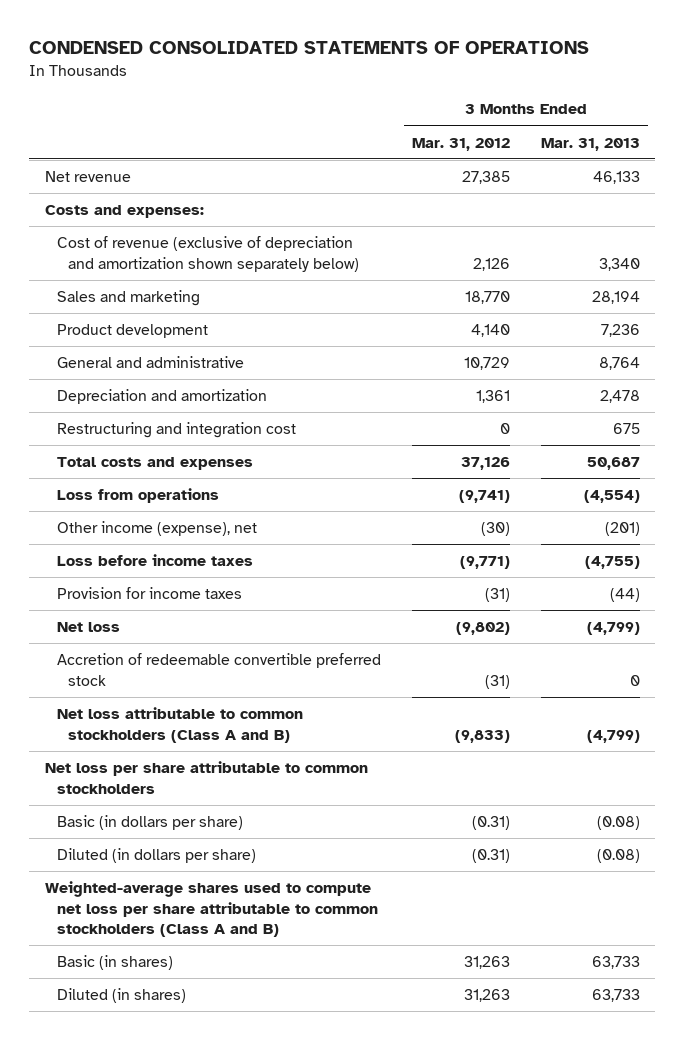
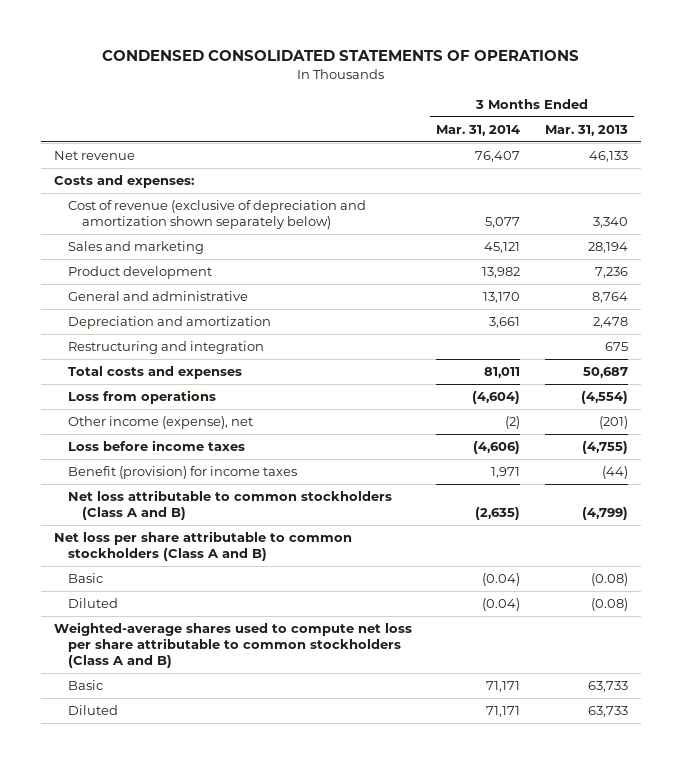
- | 3 Months Ended Mar. 31, 2012 | 3 Months Ended Mar. 31, 2013
+ | 3 Months Ended Mar. 31, 2014 | 3 Months Ended Mar. 31, 2013
- Restructuring and integration cost | 0 | 675
+ Restructuring and integration | | 675
- Provision for income taxes | (31) | (44)
- Net loss | (9,802) | (4,799)
- Accretion of redeemable convertible preferred stock | (31) | 0
+ Benefit (provision) for income taxes | 1,971 | (44)
- Net loss per share attributable to common stockholders
- Basic (in dollars per share) | (0.31) | (0.08)
- Diluted (in dollars per share) | (0.31) | (0.08)
+ Net loss per share attributable to common stockholders (Class A and B)
+ Basic | (0.04) | (0.08)
+ Diluted | (0.04) | (0.08)
- Basic (in shares) | 31,263 | 63,733
- Diluted (in shares) | 31,263 | 63,733
+ Basic | 71,171 | 63,733
+ Diluted | 71,171 | 63,733

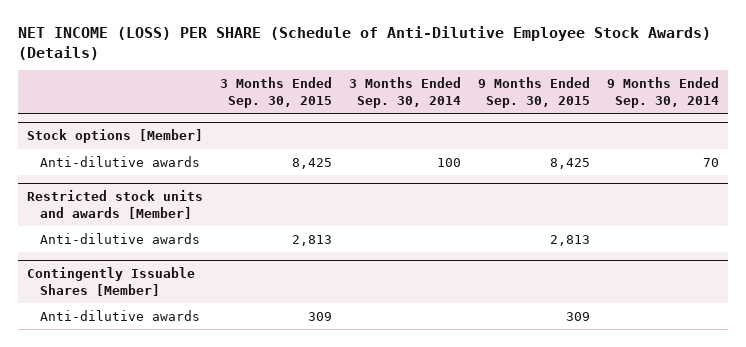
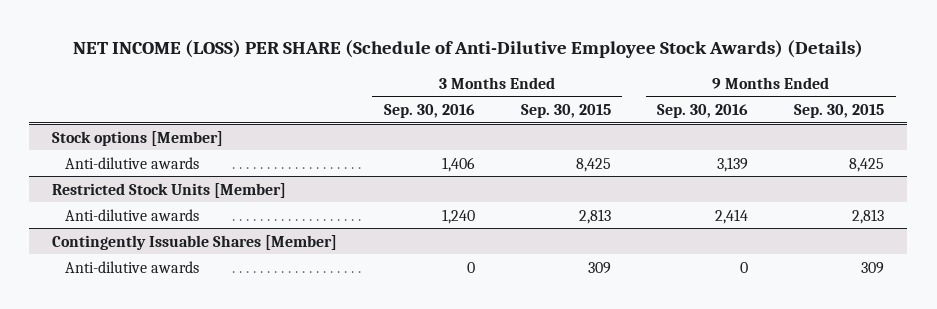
- | 3 Months Ended Sep. 30, 2015 | 3 Months Ended Sep. 30, 2014 | 9 Months Ended Sep. 30, 2015 | 9 Months Ended Sep. 30, 2014
+ | 3 Months Ended Sep. 30, 2016 | 3 Months Ended Sep. 30, 2015 | 9 Months Ended Sep. 30, 2016 | 9 Months Ended Sep. 30, 2015
- Restricted stock units and awards [Member]
+ Restricted Stock Units [Member]

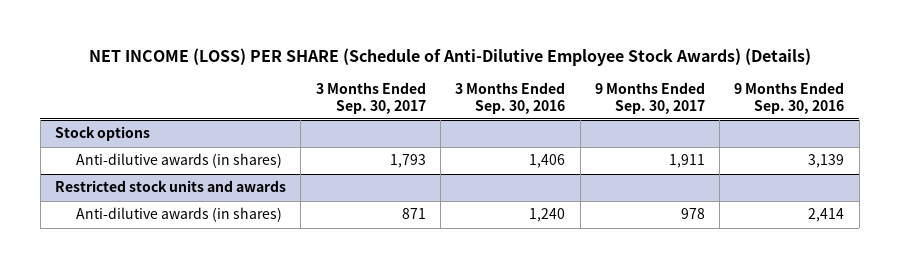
- | 3 Months Ended Sep. 30, 2016 | 3 Months Ended Sep. 30, 2015 | 9 Months Ended Sep. 30, 2016 | 9 Months Ended Sep. 30, 2015
+ | 3 Months Ended Sep. 30, 2017 | 3 Months Ended Sep. 30, 2016 | 9 Months Ended Sep. 30, 2017 | 9 Months Ended Sep. 30, 2016
- Stock options [Member]
- Anti-dilutive awards | 1,406 | 8,425 | 3,139 | 8,425
- Restricted Stock Units [Member]
- Anti-dilutive awards | 1,240 | 2,813 | 2,414 | 2,813
- Contingently Issuable Shares [Member]
- Anti-dilutive awards | 0 | 309 | 0 | 309
+ Stock options
+ Anti-dilutive awards (in shares) | 1,793 | 1,406 | 1,911 | 3,139
+ Restricted stock units and awards
+ Anti-dilutive awards (in shares) | 871 | 1,240 | 978 | 2,414

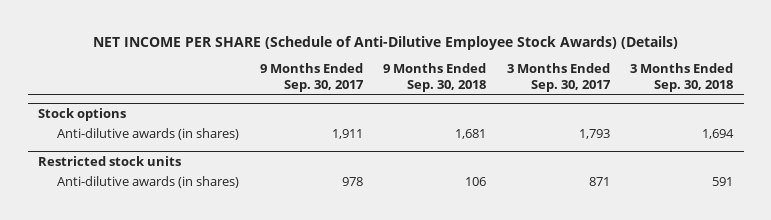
- NET INCOME (LOSS) PER SHARE (Schedule of Anti-Dilutive Employee Stock Awards) (Details)
+ NET INCOME PER SHARE (Schedule of Anti-Dilutive Employee Stock Awards) (Details)
- | 3 Months Ended Sep. 30, 2017 | 3 Months Ended Sep. 30, 2016 | 9 Months Ended Sep. 30, 2017 | 9 Months Ended Sep. 30, 2016
+ | 9 Months Ended Sep. 30, 2017 | 9 Months Ended Sep. 30, 2018 | 3 Months Ended Sep. 30, 2017 | 3 Months Ended Sep. 30, 2018
- Restricted stock units and awards
+ Restricted stock units

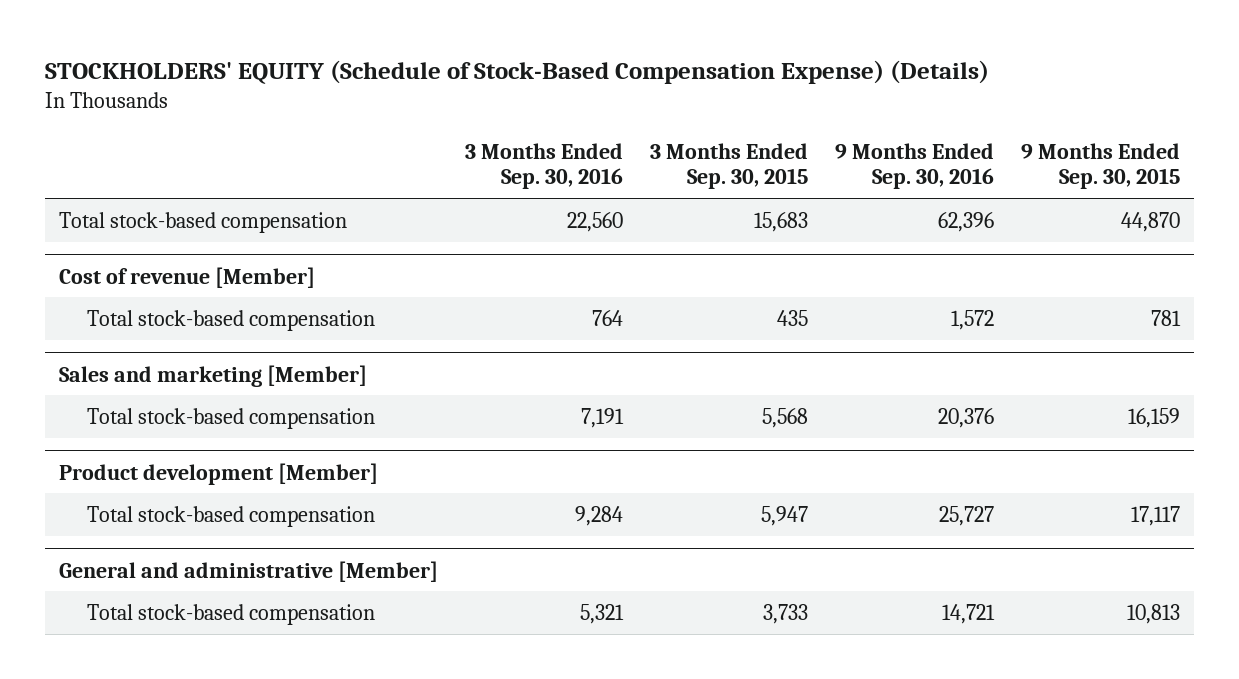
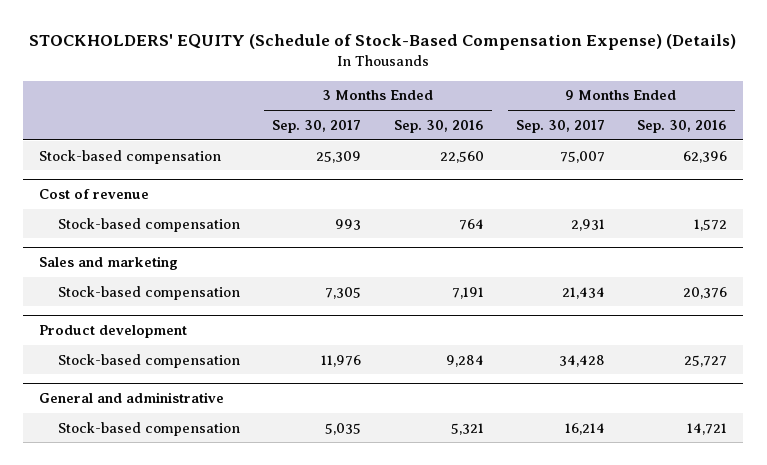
- | 3 Months Ended Sep. 30, 2016 | 3 Months Ended Sep. 30, 2015 | 9 Months Ended Sep. 30, 2016 | 9 Months Ended Sep. 30, 2015
+ | 3 Months Ended Sep. 30, 2017 | 3 Months Ended Sep. 30, 2016 | 9 Months Ended Sep. 30, 2017 | 9 Months Ended Sep. 30, 2016
- Total stock-based compensation | 22,560 | 15,683 | 62,396 | 44,870
- Cost of revenue [Member]
- Total stock-based compensation | 764 | 435 | 1,572 | 781
- Sales and marketing [Member]
- Total stock-based compensation | 7,191 | 5,568 | 20,376 | 16,159
- Product development [Member]
- Total stock-based compensation | 9,284 | 5,947 | 25,727 | 17,117
- General and administrative [Member]
- Total stock-based compensation | 5,321 | 3,733 | 14,721 | 10,813
+ Stock-based compensation | 25,309 | 22,560 | 75,007 | 62,396
+ Cost of revenue
+ Stock-based compensation | 993 | 764 | 2,931 | 1,572
+ Sales and marketing
+ Stock-based compensation | 7,305 | 7,191 | 21,434 | 20,376
+ Product development
+ Stock-based compensation | 11,976 | 9,284 | 34,428 | 25,727
+ General and administrative
+ Stock-based compensation | 5,035 | 5,321 | 16,214 | 14,721

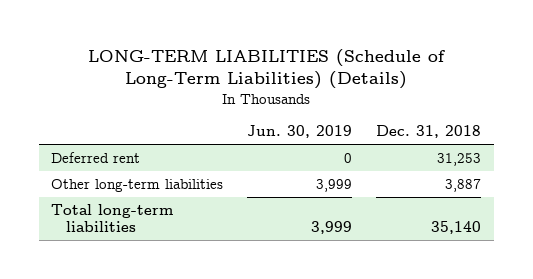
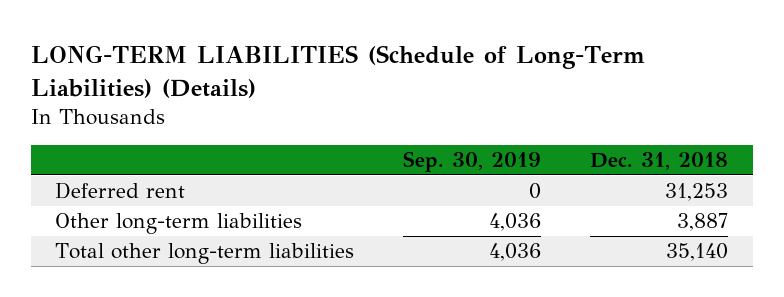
- | Jun. 30, 2019 | Dec. 31, 2018
+ | Sep. 30, 2019 | Dec. 31, 2018
- Total long-term liabilities | 3,999 | 35,140
+ Total other long-term liabilities | 4,036 | 35,140

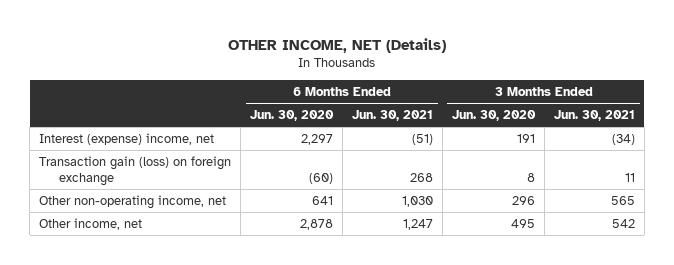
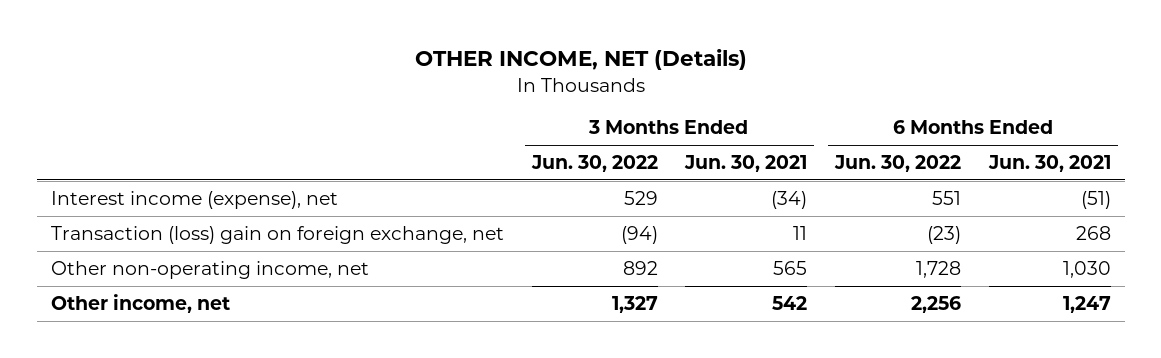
- | 6 Months Ended Jun. 30, 2020 | 6 Months Ended Jun. 30, 2021 | 3 Months Ended Jun. 30, 2020 | 3 Months Ended Jun. 30, 2021
+ | 3 Months Ended Jun. 30, 2022 | 3 Months Ended Jun. 30, 2021 | 6 Months Ended Jun. 30, 2022 | 6 Months Ended Jun. 30, 2021
- Interest (expense) income, net | 2,297 | (51) | 191 | (34)
- Transaction gain (loss) on foreign exchange | (60) | 268 | 8 | 11
+ Interest income (expense), net | 529 | (34) | 551 | (51)
+ Transaction (loss) gain on foreign exchange, net | (94) | 11 | (23) | 268

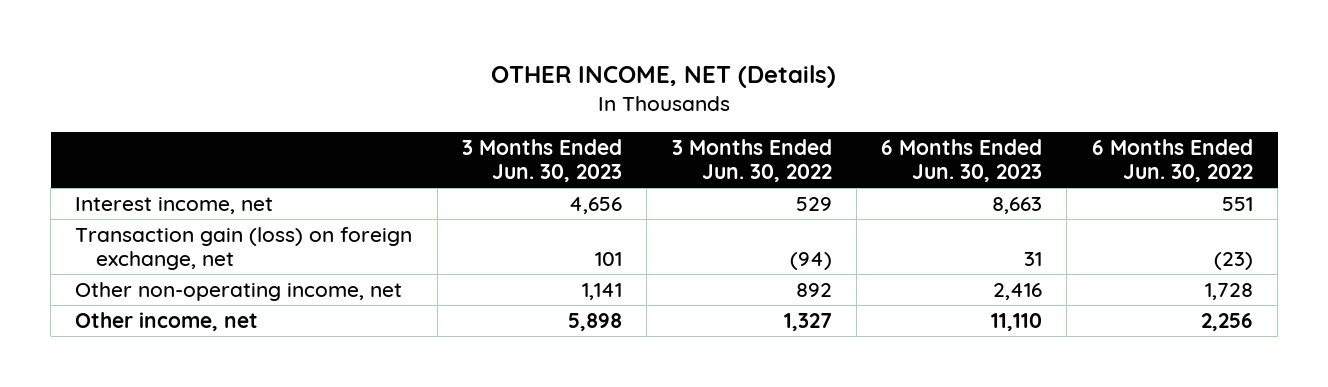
- | 3 Months Ended Jun. 30, 2022 | 3 Months Ended Jun. 30, 2021 | 6 Months Ended Jun. 30, 2022 | 6 Months Ended Jun. 30, 2021
+ | 3 Months Ended Jun. 30, 2023 | 3 Months Ended Jun. 30, 2022 | 6 Months Ended Jun. 30, 2023 | 6 Months Ended Jun. 30, 2022
- Interest income (expense), net | 529 | (34) | 551 | (51)
- Transaction (loss) gain on foreign exchange, net | (94) | 11 | (23) | 268
+ Interest income, net | 4,656 | 529 | 8,663 | 551
+ Transaction gain (loss) on foreign exchange, net | 101 | (94) | 31 | (23)

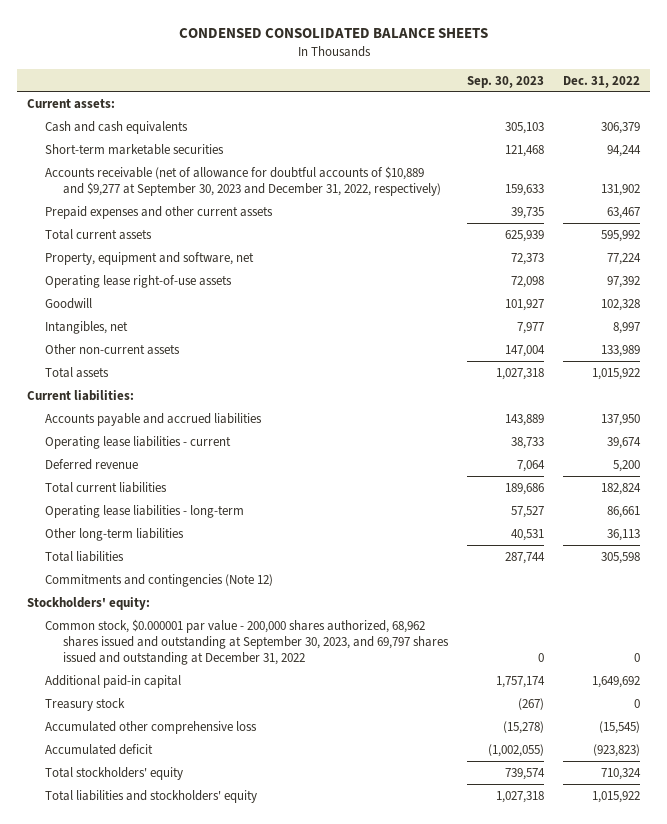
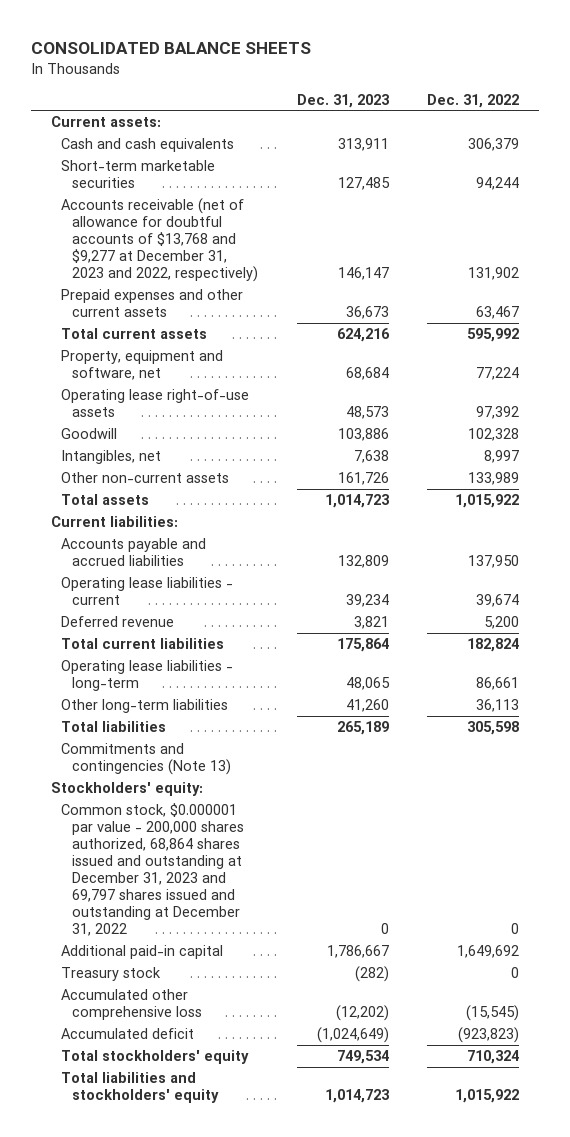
- CONDENSED CONSOLIDATED BALANCE SHEETS
+ CONSOLIDATED BALANCE SHEETS
- | Sep. 30, 2023 | Dec. 31, 2022
+ | Dec. 31, 2023 | Dec. 31, 2022
- Accounts receivable (net of allowance for doubtful accounts of $10,889 and $9,277 at September 30, 2023 and December 31, 2022, respectively) | 159,633 | 131,902
+ Accounts receivable (net of allowance for doubtful accounts of $13,768 and $9,277 at December 31, 2023 and 2022, respectively) | 146,147 | 131,902
- Commitments and contingencies (Note 12)
+ Commitments and contingencies (Note 13)
- Common stock, $0.000001 par value - 200,000 shares authorized, 68,962 shares issued and outstanding at September 30, 2023, and 69,797 shares issued and outstanding at December 31, 2022 | 0 | 0
+ Common stock, $0.000001 par value - 200,000 shares authorized, 68,864 shares issued and outstanding at December 31, 2023 and 69,797 shares issued and outstanding at December 31, 2022 | 0 | 0

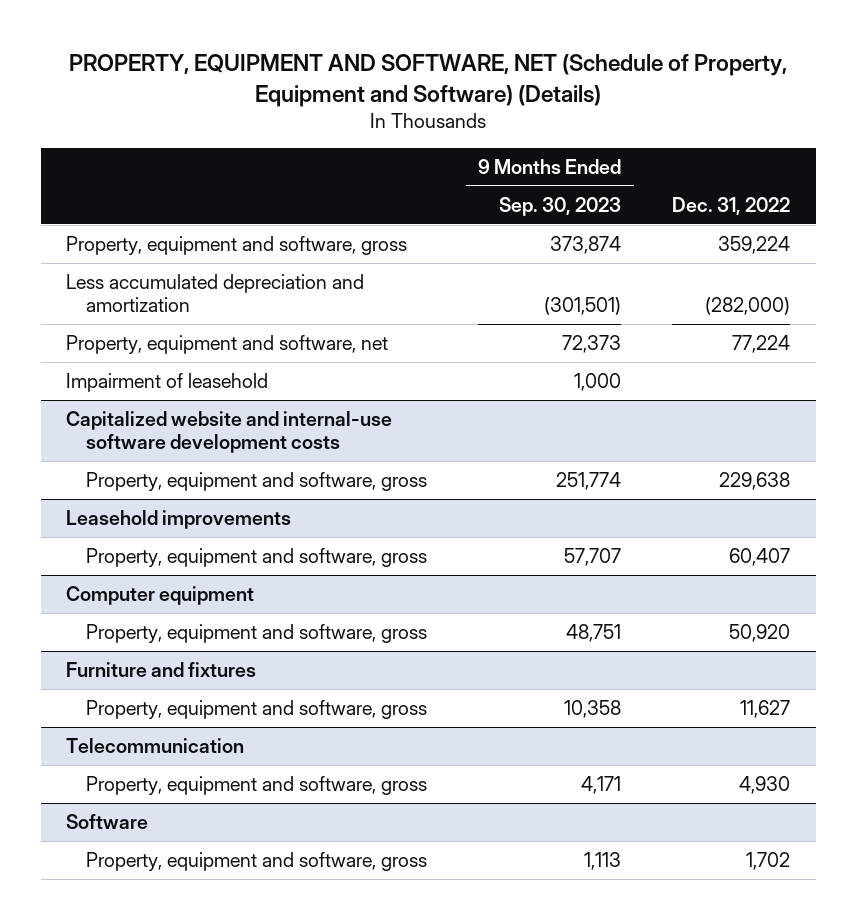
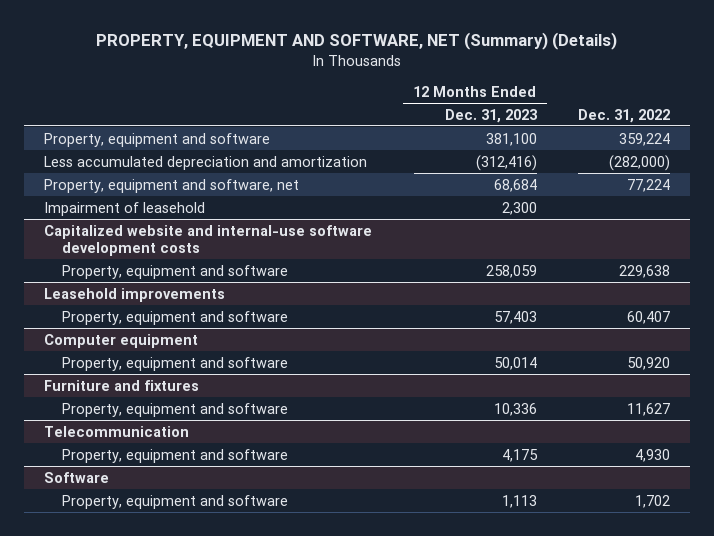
- PROPERTY, EQUIPMENT AND SOFTWARE, NET (Schedule of Property, Equipment and Software) (Details)
+ PROPERTY, EQUIPMENT AND SOFTWARE, NET (Summary) (Details)
- | 9 Months Ended Sep. 30, 2023 | Dec. 31, 2022
+ | 12 Months Ended Dec. 31, 2023 | Dec. 31, 2022
- Property, equipment and software, gross | 373,874 | 359,224
+ Property, equipment and software | 381,100 | 359,224
@ Capitalized website and internal-use software development costs
- Property, equipment and software, gross | 251,774 | 229,638
+ Property, equipment and software | 258,059 | 229,638
@ Leasehold improvements
- Property, equipment and software, gross | 57,707 | 60,407
+ Property, equipment and software | 57,403 | 60,407
@ Computer equipment
- Property, equipment and software, gross | 48,751 | 50,920
+ Property, equipment and software | 50,014 | 50,920
@ Furniture and fixtures
- Property, equipment and software, gross | 10,358 | 11,627
+ Property, equipment and software | 10,336 | 11,627
@ Telecommunication
- Property, equipment and software, gross | 4,171 | 4,930
+ Property, equipment and software | 4,175 | 4,930
@ Software
- Property, equipment and software, gross | 1,113 | 1,702
+ Property, equipment and software | 1,113 | 1,702

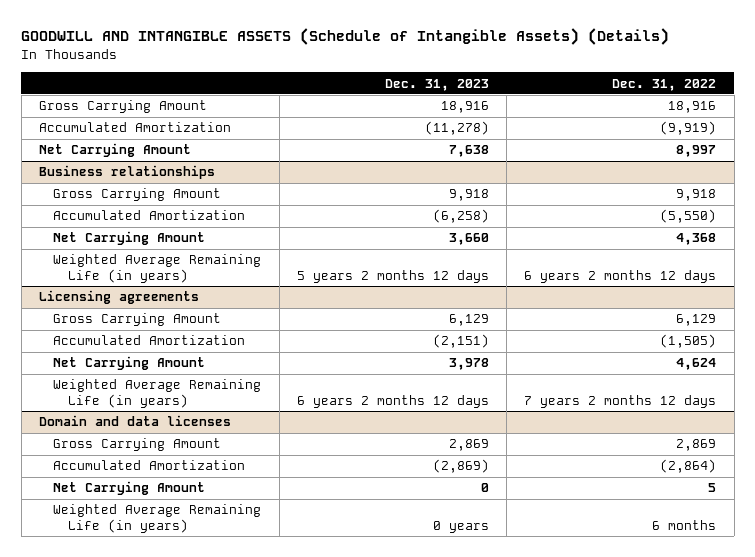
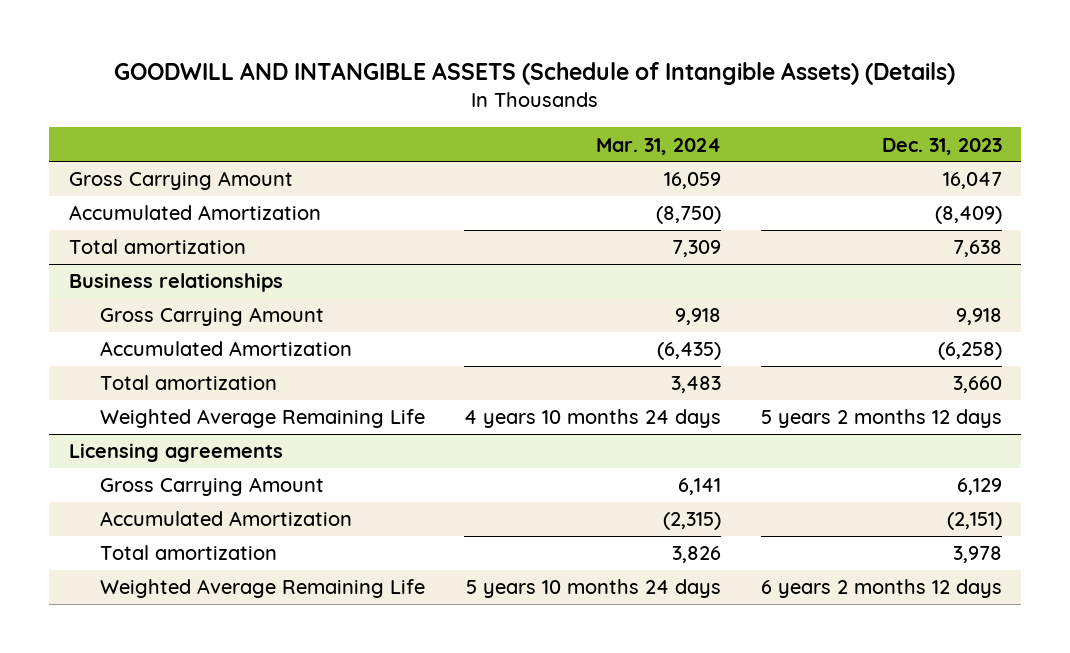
- | Dec. 31, 2023 | Dec. 31, 2022
+ | Mar. 31, 2024 | Dec. 31, 2023
- Gross Carrying Amount | 18,916 | 18,916
- Accumulated Amortization | (11,278) | (9,919)
- Net Carrying Amount | 7,638 | 8,997
+ Gross Carrying Amount | 16,059 | 16,047
+ Accumulated Amortization | (8,750) | (8,409)
+ Total amortization | 7,309 | 7,638
@ Business relationships
- Net Carrying Amount | 3,660 | 4,368
- Weighted Average Remaining Life (in years) | 5 years 2 months 12 days | 6 years 2 months 12 days
+ Total amortization | 3,483 | 3,660
+ Weighted Average Remaining Life | 4 years 10 months 24 days | 5 years 2 months 12 days
@ Licensing agreements
- Net Carrying Amount | 3,978 | 4,624
- Weighted Average Remaining Life (in years) | 6 years 2 months 12 days | 7 years 2 months 12 days
- Domain and data licenses
- Gross Carrying Amount | 2,869 | 2,869
- Accumulated Amortization | (2,869) | (2,864)
- Net Carrying Amount | 0 | 5
- Weighted Average Remaining Life (in years) | 0 years | 6 months
@ Licensing agreements
+ Total amortization | 3,826 | 3,978
+ Weighted Average Remaining Life | 5 years 10 months 24 days | 6 years 2 months 12 days

